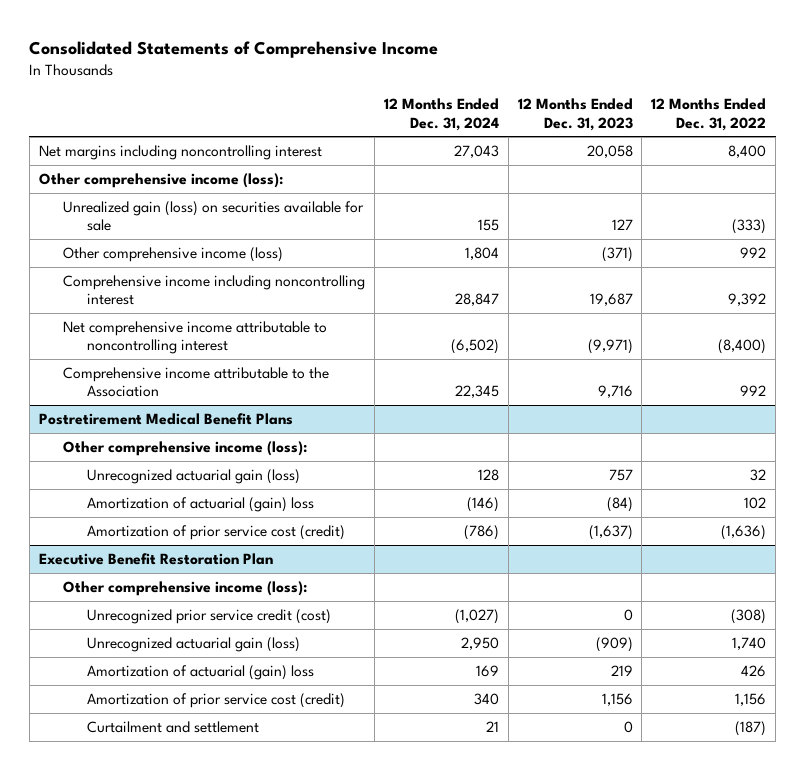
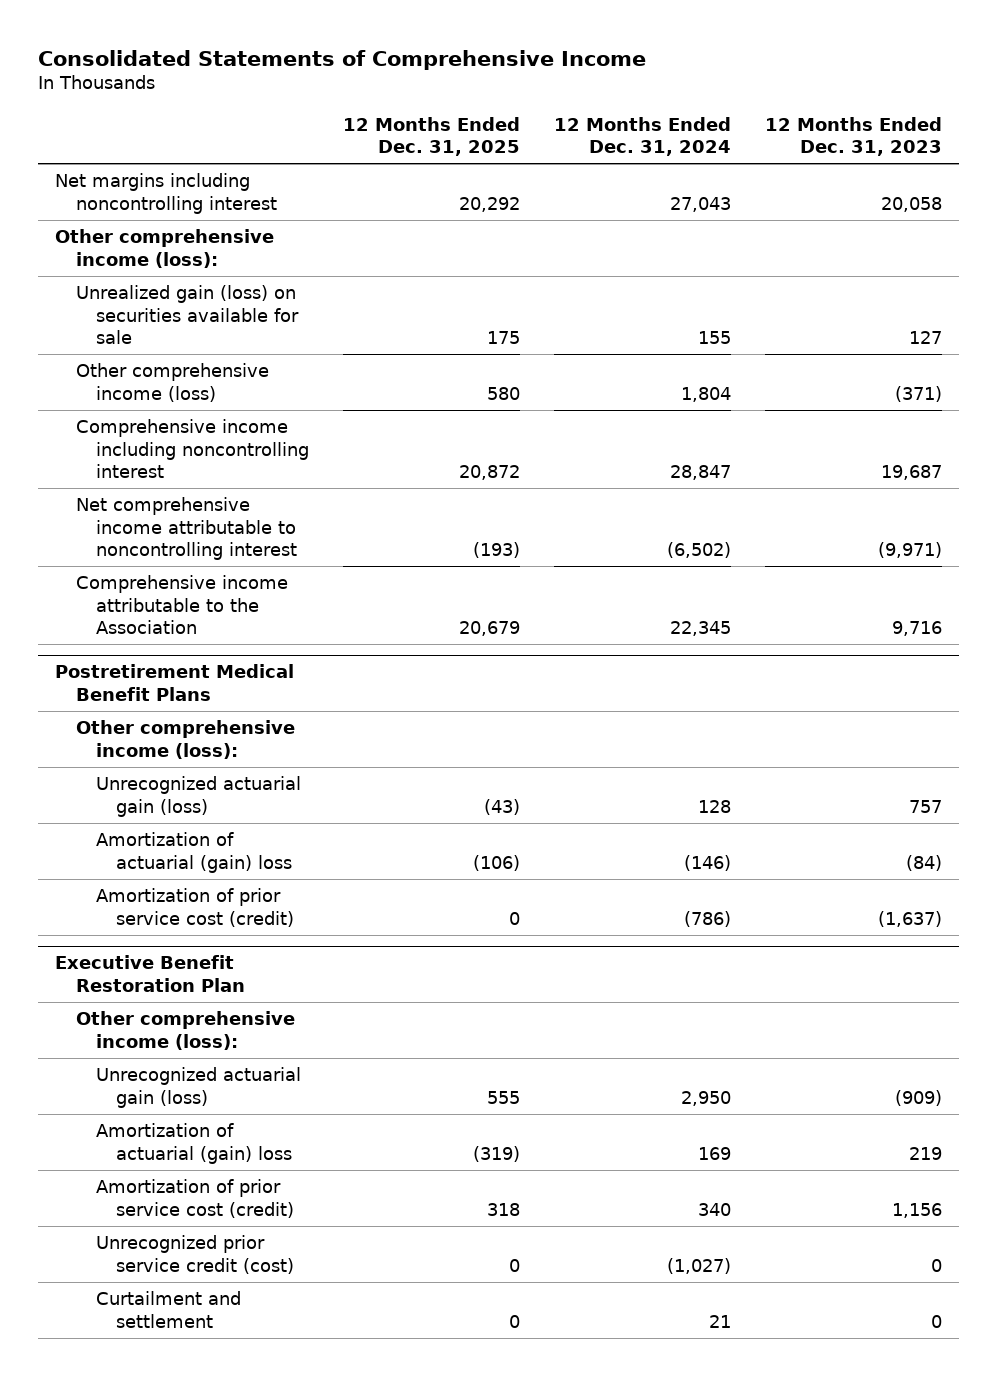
- | 12 Months Ended Dec. 31, 2024 | 12 Months Ended Dec. 31, 2023 | 12 Months Ended Dec. 31, 2022
+ | 12 Months Ended Dec. 31, 2025 | 12 Months Ended Dec. 31, 2024 | 12 Months Ended Dec. 31, 2023
@ Executive Benefit Restoration Plan
moved down: Unrecognized prior service credit (cost) | 0 | (1,027) | 0

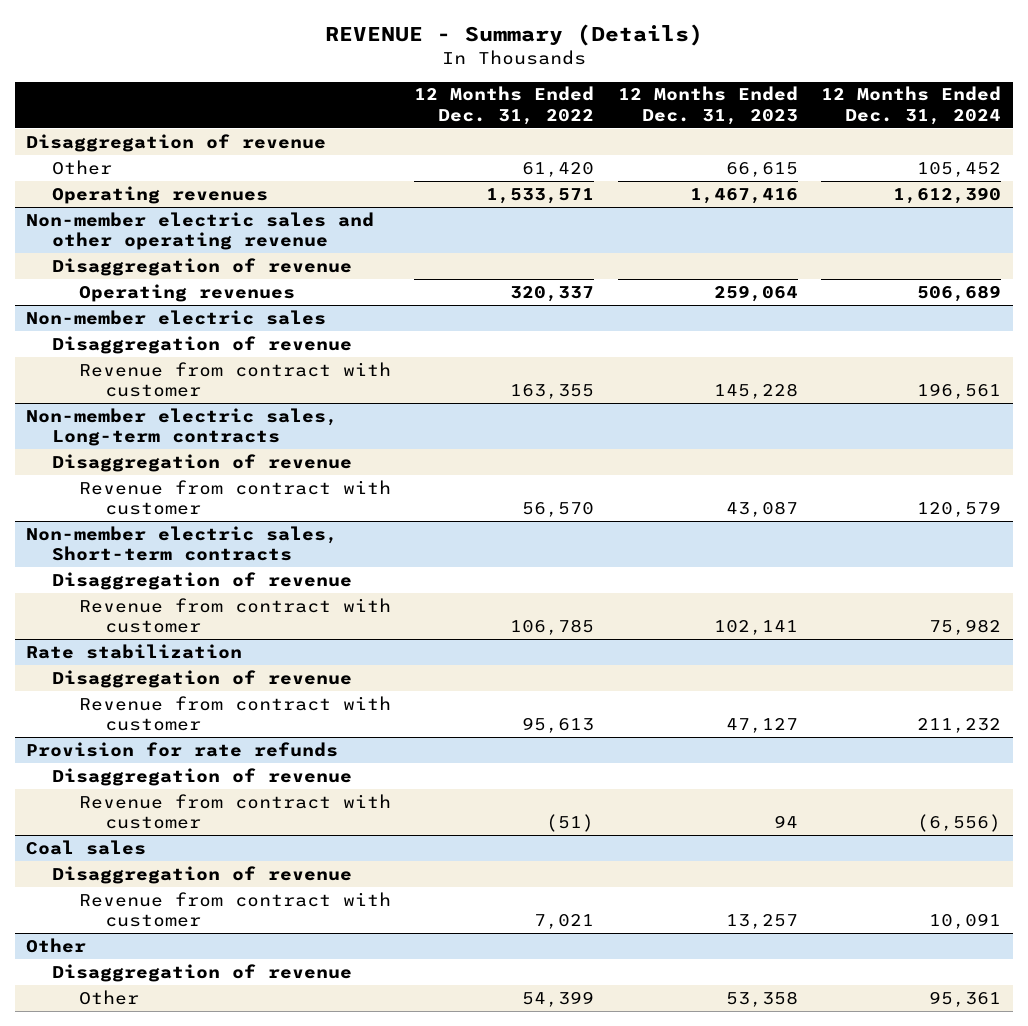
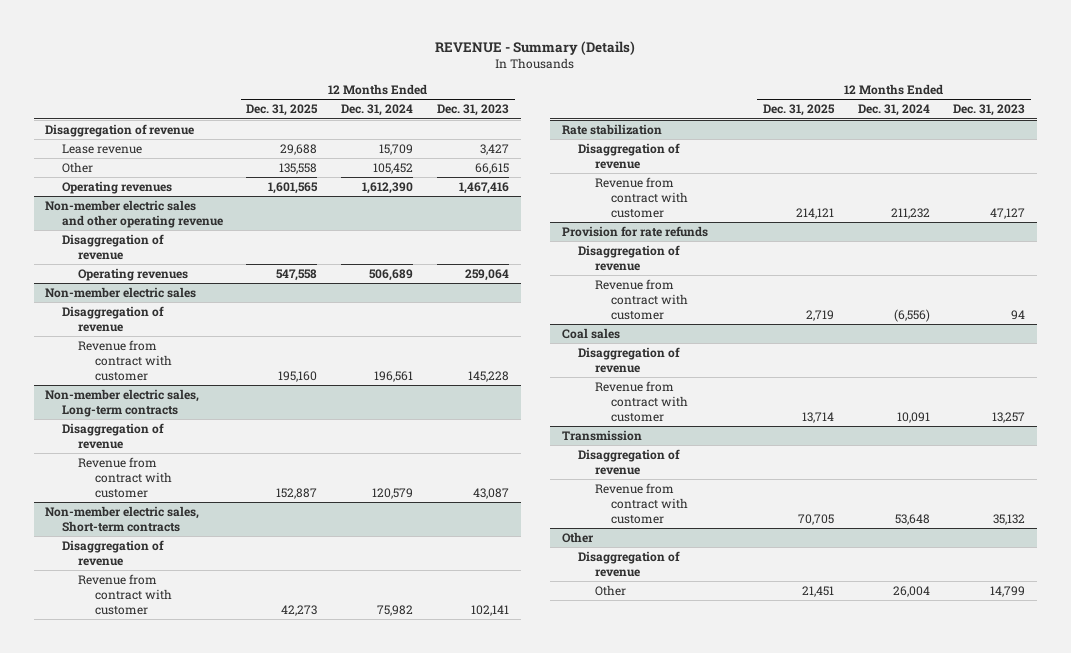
- | 12 Months Ended Dec. 31, 2022 | 12 Months Ended Dec. 31, 2023 | 12 Months Ended Dec. 31, 2024
+ | 12 Months Ended Dec. 31, 2025 | 12 Months Ended Dec. 31, 2024 | 12 Months Ended Dec. 31, 2023
+ Lease revenue | 29,688 | 15,709 | 3,427
+ Transmission
+ Disaggregation of revenue
+ Revenue from contract with customer | 70,705 | 53,648 | 35,132
@ Other
- Other | 54,399 | 53,358 | 95,361
+ Other | 21,451 | 26,004 | 14,799

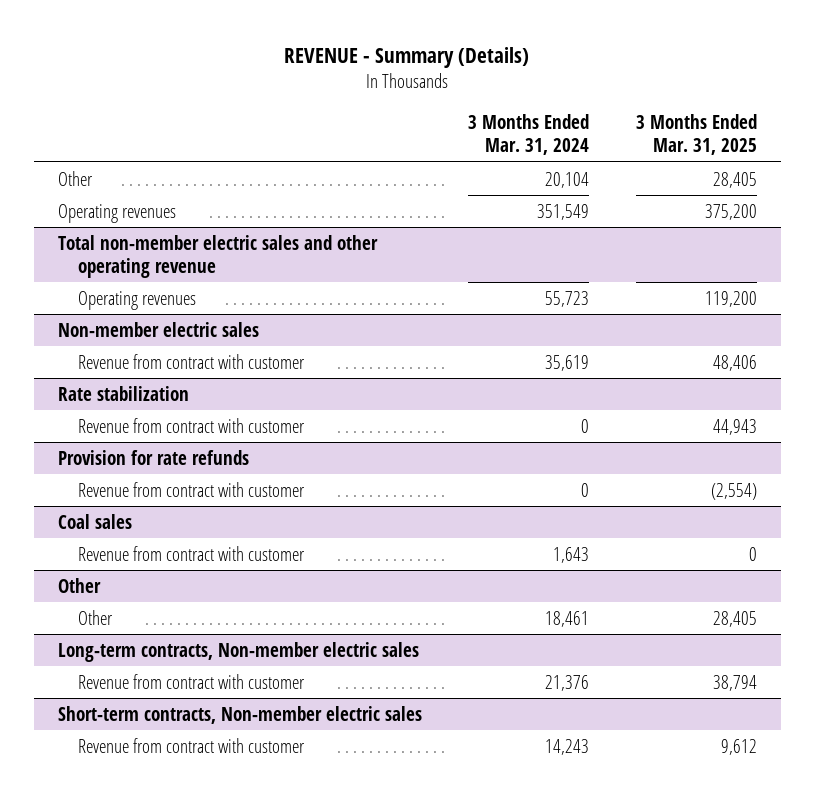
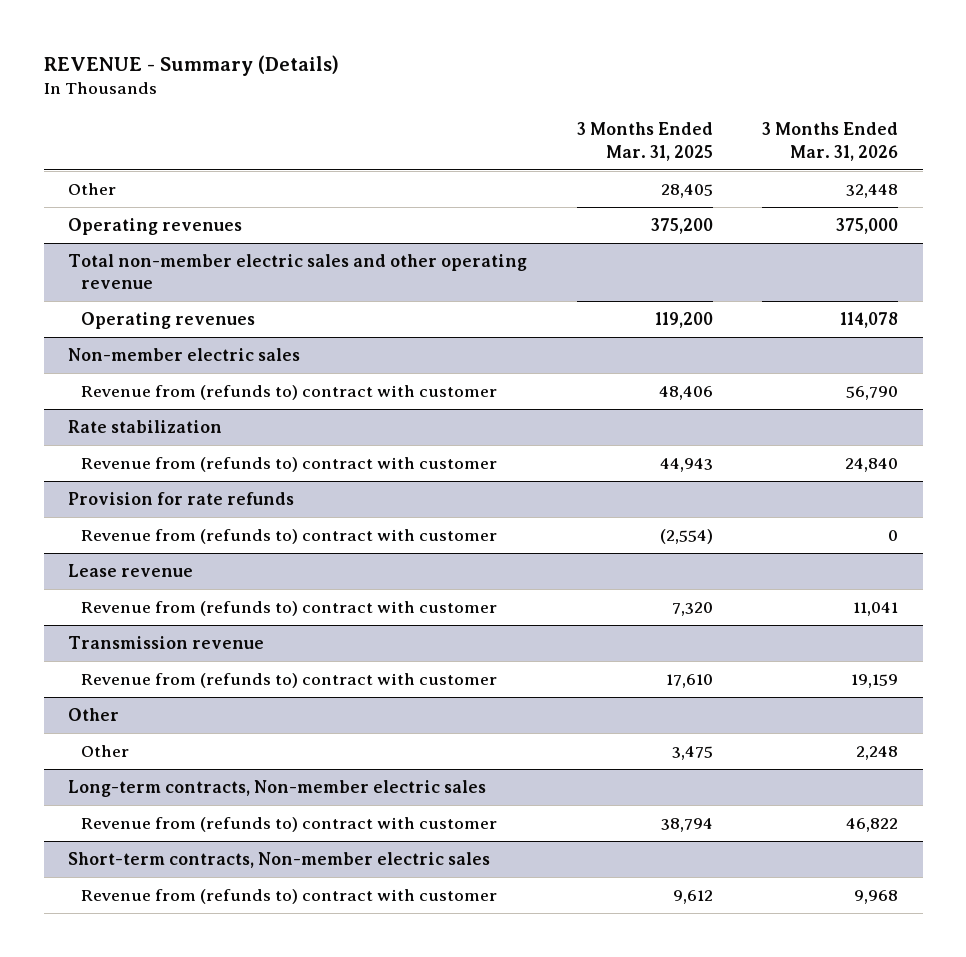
- | 3 Months Ended Mar. 31, 2024 | 3 Months Ended Mar. 31, 2025
+ | 3 Months Ended Mar. 31, 2025 | 3 Months Ended Mar. 31, 2026
@ Non-member electric sales
- Revenue from contract with customer | 35,619 | 48,406
+ Revenue from (refunds to) contract with customer | 48,406 | 56,790
@ Rate stabilization
- Revenue from contract with customer | 0 | 44,943
+ Revenue from (refunds to) contract with customer | 44,943 | 24,840
@ Provision for rate refunds
- Revenue from contract with customer | 0 | (2,554)
- Coal sales
- Revenue from contract with customer | 1,643 | 0
@ Provision for rate refunds
+ Revenue from (refunds to) contract with customer | (2,554) | 0
+ Lease revenue
+ Revenue from (refunds to) contract with customer | 7,320 | 11,041
+ Transmission revenue
+ Revenue from (refunds to) contract with customer | 17,610 | 19,159
@ Other
- Other | 18,461 | 28,405
+ Other | 3,475 | 2,248
@ Long-term contracts, Non-member electric sales
- Revenue from contract with customer | 21,376 | 38,794
+ Revenue from (refunds to) contract with customer | 38,794 | 46,822
@ Short-term contracts, Non-member electric sales
- Revenue from contract with customer | 14,243 | 9,612
+ Revenue from (refunds to) contract with customer | 9,612 | 9,968

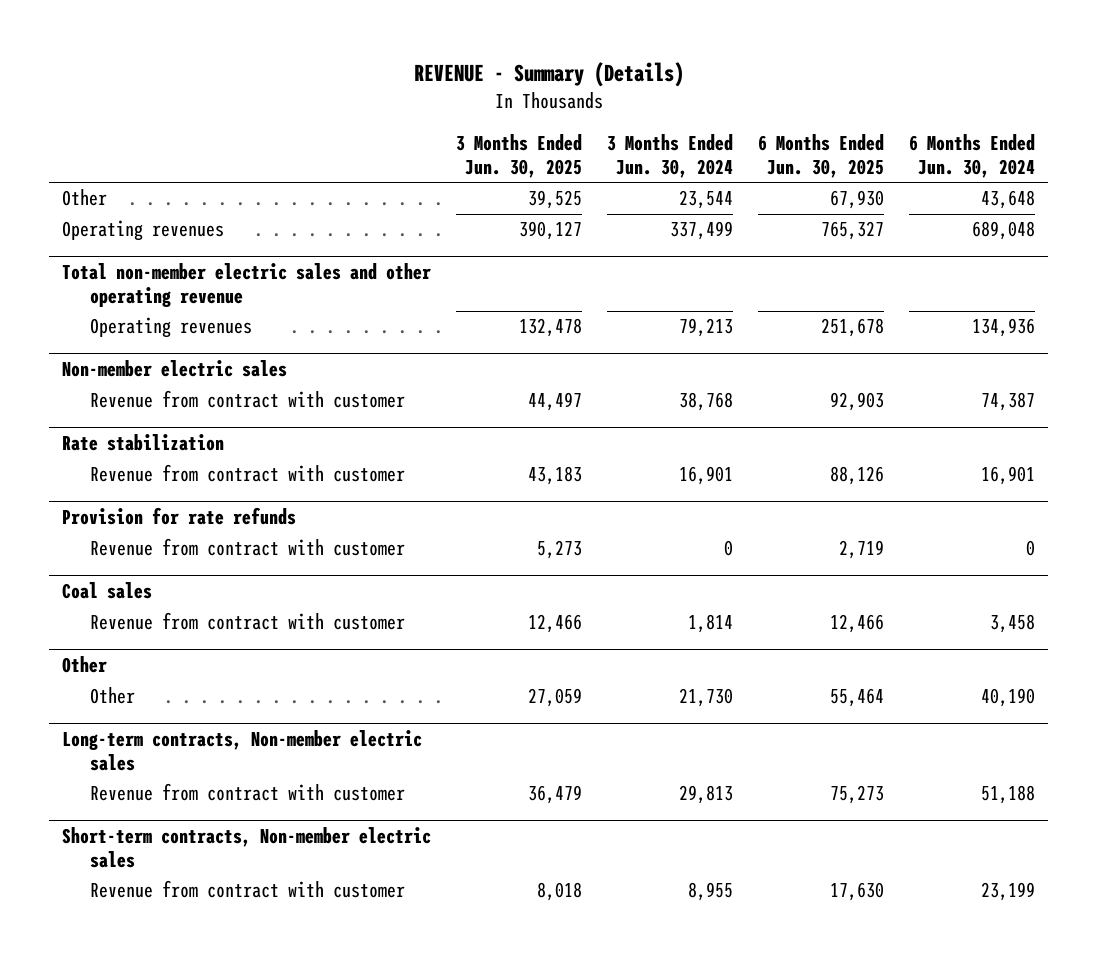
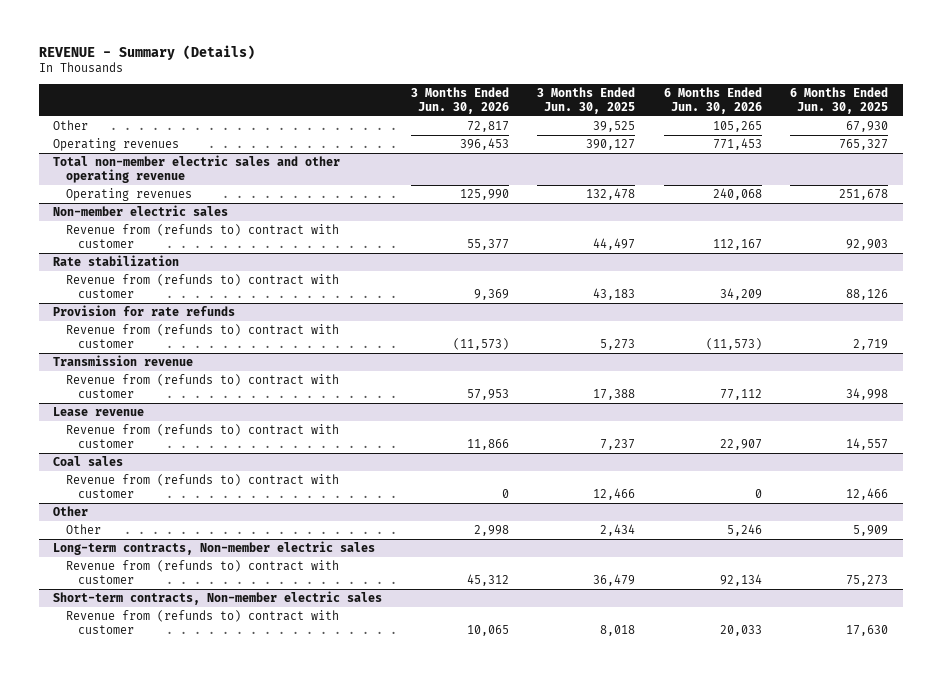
- | 3 Months Ended Jun. 30, 2025 | 3 Months Ended Jun. 30, 2024 | 6 Months Ended Jun. 30, 2025 | 6 Months Ended Jun. 30, 2024
+ | 3 Months Ended Jun. 30, 2026 | 3 Months Ended Jun. 30, 2025 | 6 Months Ended Jun. 30, 2026 | 6 Months Ended Jun. 30, 2025
@ Non-member electric sales
- Revenue from contract with customer | 44,497 | 38,768 | 92,903 | 74,387
+ Revenue from (refunds to) contract with customer | 55,377 | 44,497 | 112,167 | 92,903
@ Rate stabilization
- Revenue from contract with customer | 43,183 | 16,901 | 88,126 | 16,901
+ Revenue from (refunds to) contract with customer | 9,369 | 43,183 | 34,209 | 88,126
@ Provision for rate refunds
- Revenue from contract with customer | 5,273 | 0 | 2,719 | 0
+ Revenue from (refunds to) contract with customer | (11,573) | 5,273 | (11,573) | 2,719
+ Transmission revenue
+ Revenue from (refunds to) contract with customer | 57,953 | 17,388 | 77,112 | 34,998
+ Lease revenue
+ Revenue from (refunds to) contract with customer | 11,866 | 7,237 | 22,907 | 14,557
@ Coal sales
- Revenue from contract with customer | 12,466 | 1,814 | 12,466 | 3,458
+ Revenue from (refunds to) contract with customer | 0 | 12,466 | 0 | 12,466
@ Other
- Other | 27,059 | 21,730 | 55,464 | 40,190
+ Other | 2,998 | 2,434 | 5,246 | 5,909
@ Long-term contracts, Non-member electric sales
- Revenue from contract with customer | 36,479 | 29,813 | 75,273 | 51,188
+ Revenue from (refunds to) contract with customer | 45,312 | 36,479 | 92,134 | 75,273
@ Short-term contracts, Non-member electric sales
- Revenue from contract with customer | 8,018 | 8,955 | 17,630 | 23,199
+ Revenue from (refunds to) contract with customer | 10,065 | 8,018 | 20,033 | 17,630

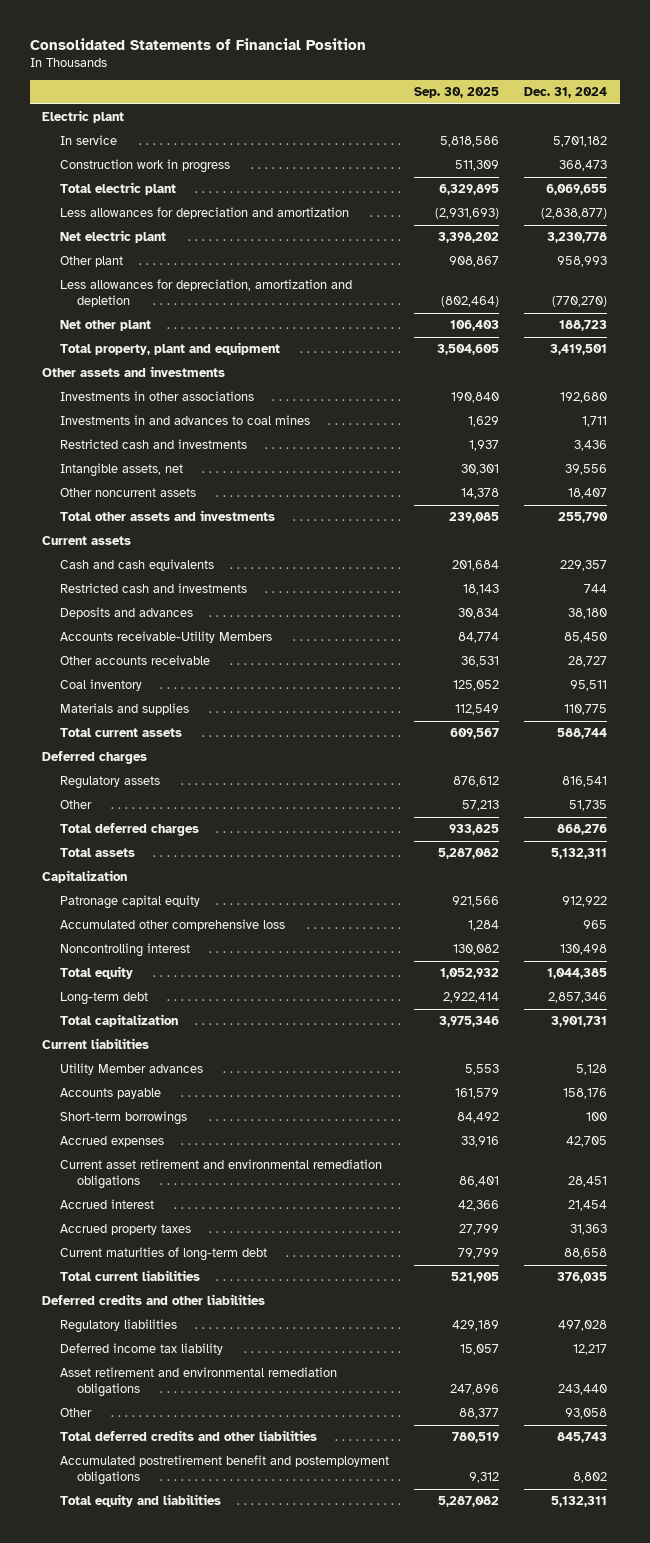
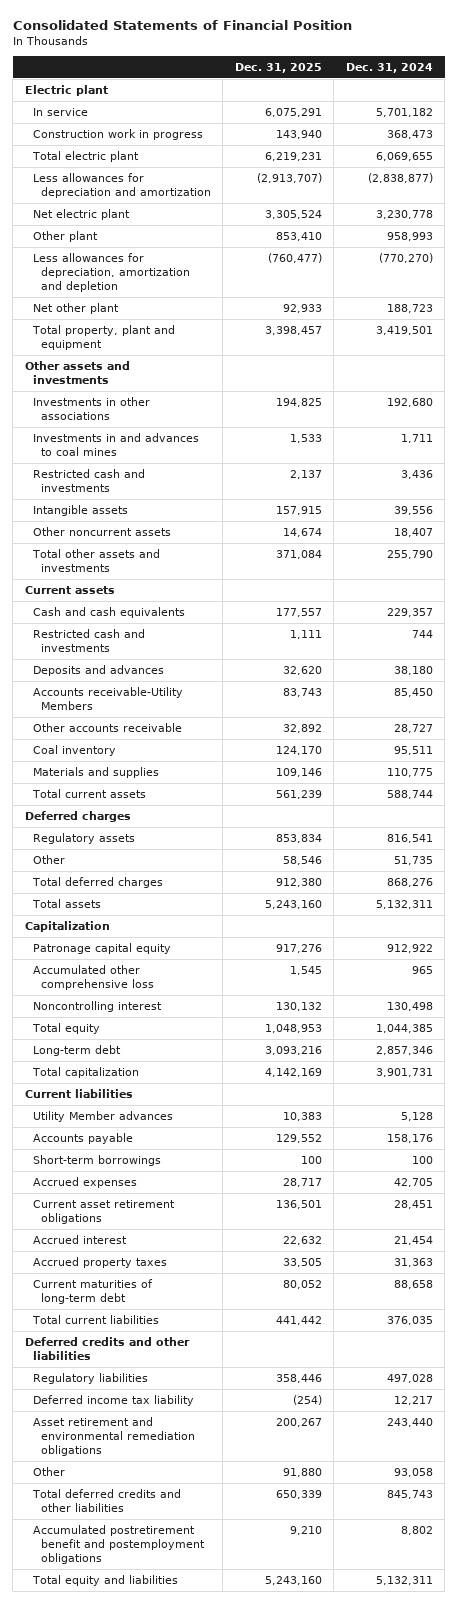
- | Sep. 30, 2025 | Dec. 31, 2024
+ | Dec. 31, 2025 | Dec. 31, 2024
- Intangible assets, net | 30,301 | 39,556
+ Intangible assets | 157,915 | 39,556
- Current asset retirement and environmental remediation obligations | 86,401 | 28,451
+ Current asset retirement obligations | 136,501 | 28,451

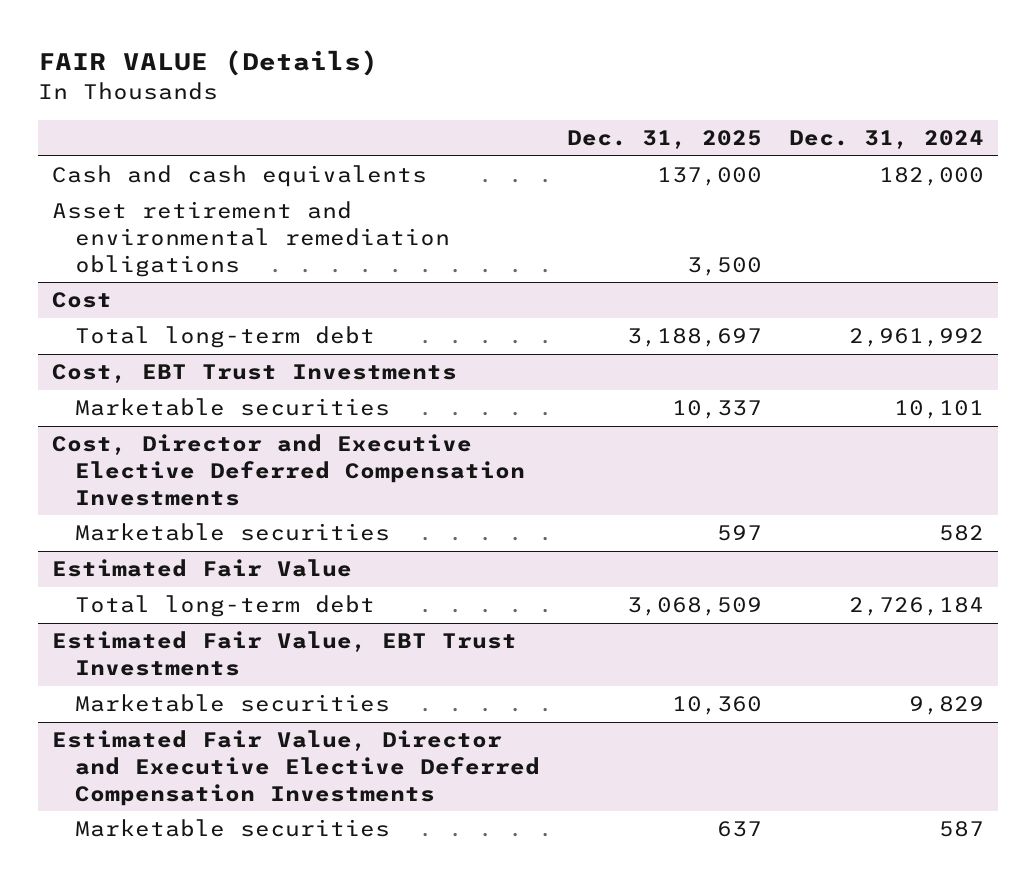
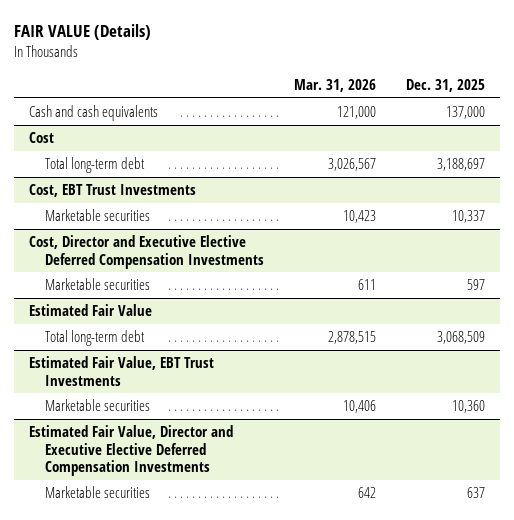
- | Dec. 31, 2025 | Dec. 31, 2024
+ | Mar. 31, 2026 | Dec. 31, 2025
- Asset retirement and environmental remediation obligations | 3,500 |

